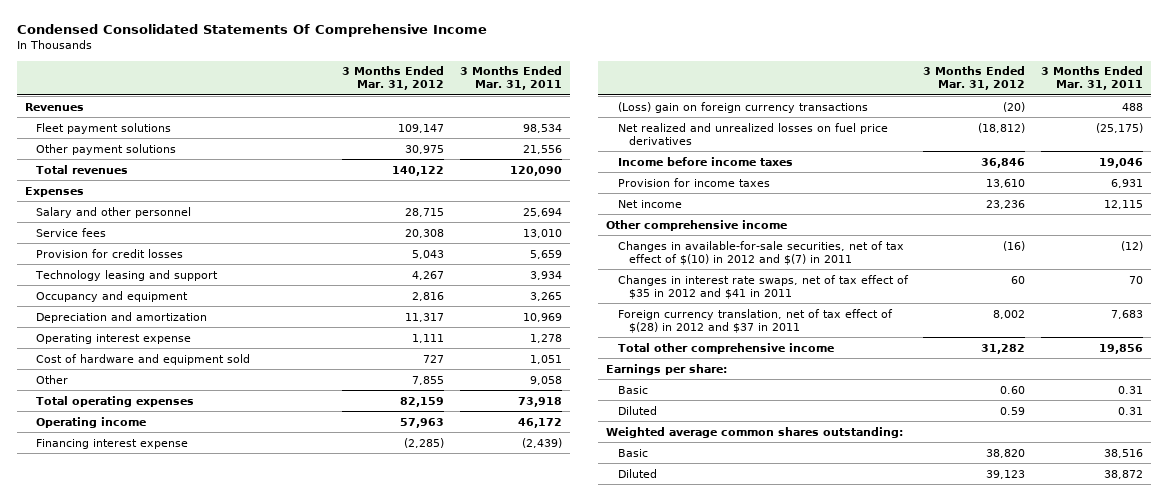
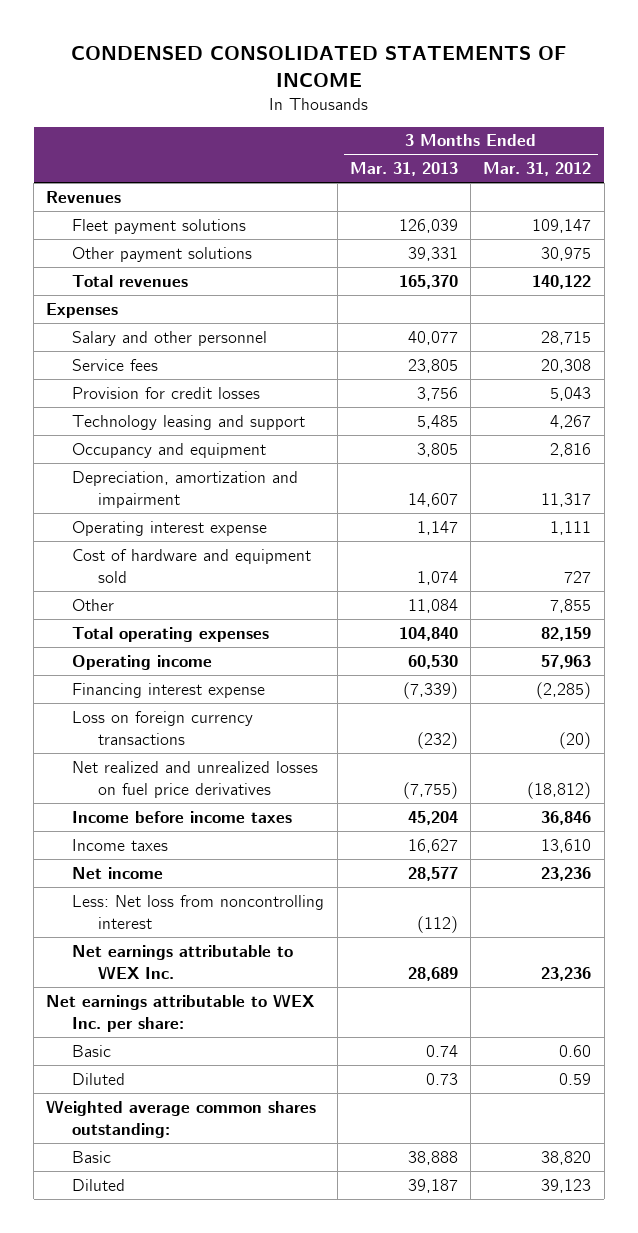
- Condensed Consolidated Statements Of Comprehensive Income
+ CONDENSED CONSOLIDATED STATEMENTS OF INCOME
- | 3 Months Ended Mar. 31, 2012 | 3 Months Ended Mar. 31, 2011
+ | 3 Months Ended Mar. 31, 2013 | 3 Months Ended Mar. 31, 2012
- Depreciation and amortization | 11,317 | 10,969
+ Depreciation, amortization and impairment | 14,607 | 11,317
- (Loss) gain on foreign currency transactions | (20) | 488
+ Loss on foreign currency transactions | (232) | (20)
- Provision for income taxes | 13,610 | 6,931
+ Income taxes | 16,627 | 13,610
- Other comprehensive income
- Changes in available-for-sale securities, net of tax effect of $(10) in 2012 and $(7) in 2011 | (16) | (12)
- Changes in interest rate swaps, net of tax effect of $35 in 2012 and $41 in 2011 | 60 | 70
- Foreign currency translation, net of tax effect of $(28) in 2012 and $37 in 2011 | 8,002 | 7,683
- Total other comprehensive income | 31,282 | 19,856
- Earnings per share:
+ Less: Net loss from noncontrolling interest | (112) |
+ Net earnings attributable to WEX Inc. | 28,689 | 23,236
+ Net earnings attributable to WEX Inc. per share:

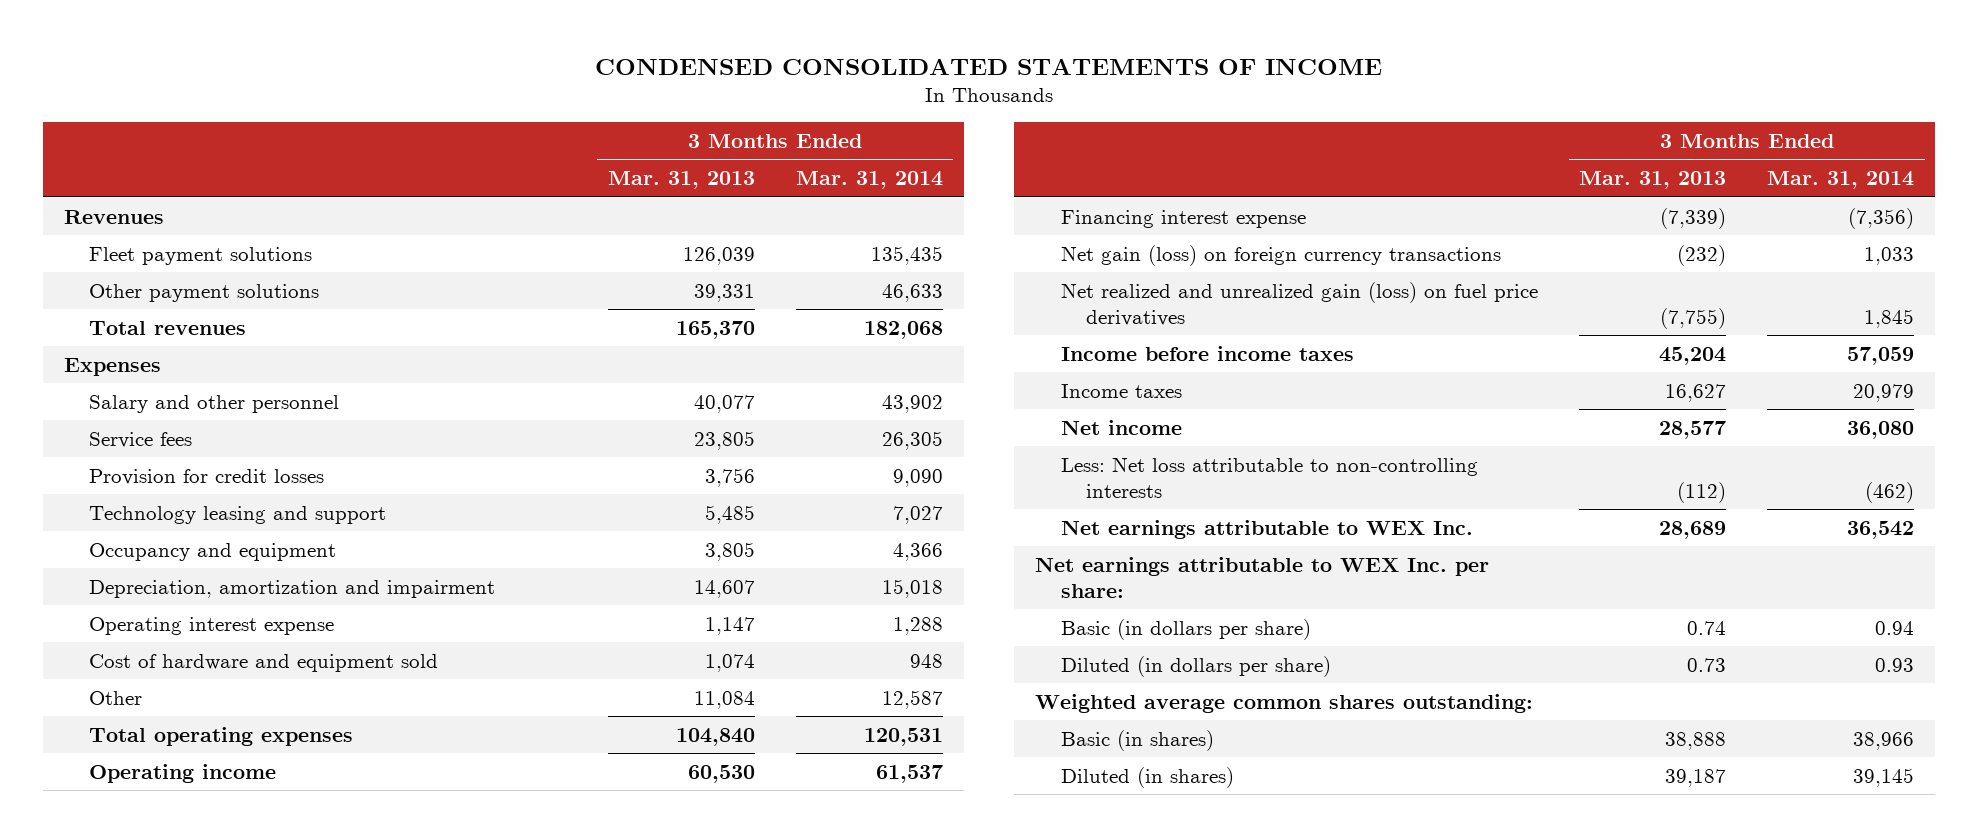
- | 3 Months Ended Mar. 31, 2013 | 3 Months Ended Mar. 31, 2012
+ | 3 Months Ended Mar. 31, 2013 | 3 Months Ended Mar. 31, 2014
- Loss on foreign currency transactions | (232) | (20)
- Net realized and unrealized losses on fuel price derivatives | (7,755) | (18,812)
+ Net gain (loss) on foreign currency transactions | (232) | 1,033
+ Net realized and unrealized gain (loss) on fuel price derivatives | (7,755) | 1,845
- Less: Net loss from noncontrolling interest | (112) |
+ Less: Net loss attributable to non-controlling interests | (112) | (462)
- Basic | 0.74 | 0.60
- Diluted | 0.73 | 0.59
+ Basic (in dollars per share) | 0.74 | 0.94
+ Diluted (in dollars per share) | 0.73 | 0.93
- Basic | 38,888 | 38,820
- Diluted | 39,187 | 39,123
+ Basic (in shares) | 38,888 | 38,966
+ Diluted (in shares) | 39,187 | 39,145

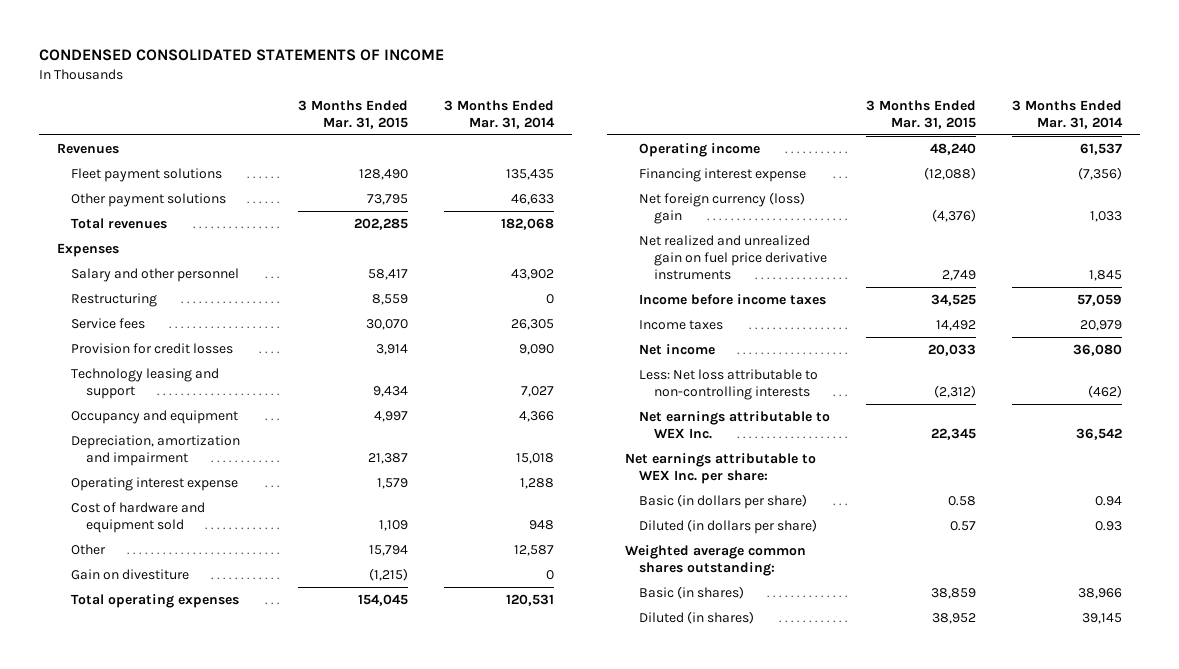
- | 3 Months Ended Mar. 31, 2013 | 3 Months Ended Mar. 31, 2014
+ | 3 Months Ended Mar. 31, 2015 | 3 Months Ended Mar. 31, 2014
+ Restructuring | 8,559 | 0
+ Gain on divestiture | (1,215) | 0
- Net gain (loss) on foreign currency transactions | (232) | 1,033
- Net realized and unrealized gain (loss) on fuel price derivatives | (7,755) | 1,845
+ Net foreign currency (loss) gain | (4,376) | 1,033
+ Net realized and unrealized gain on fuel price derivative instruments | 2,749 | 1,845

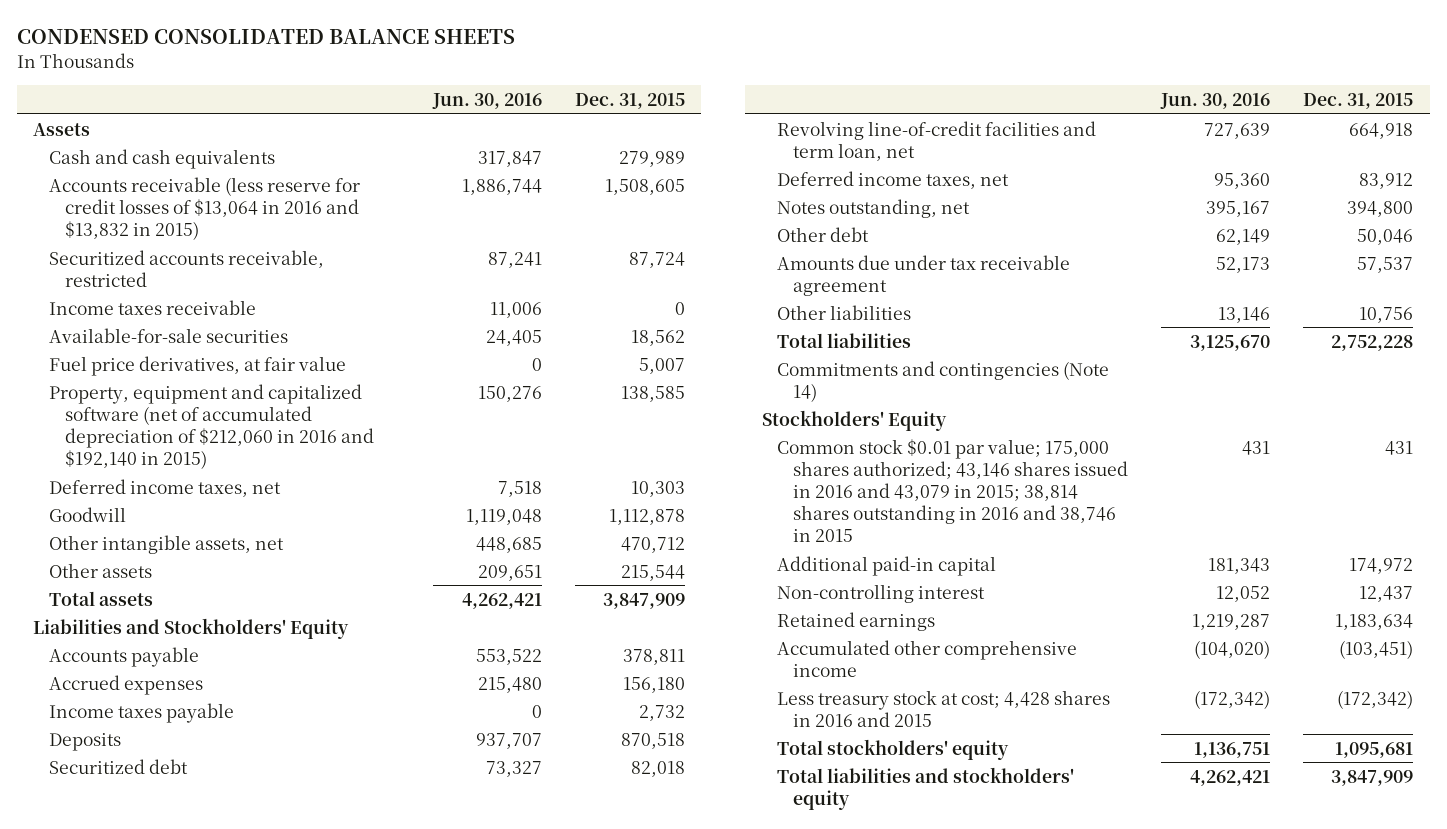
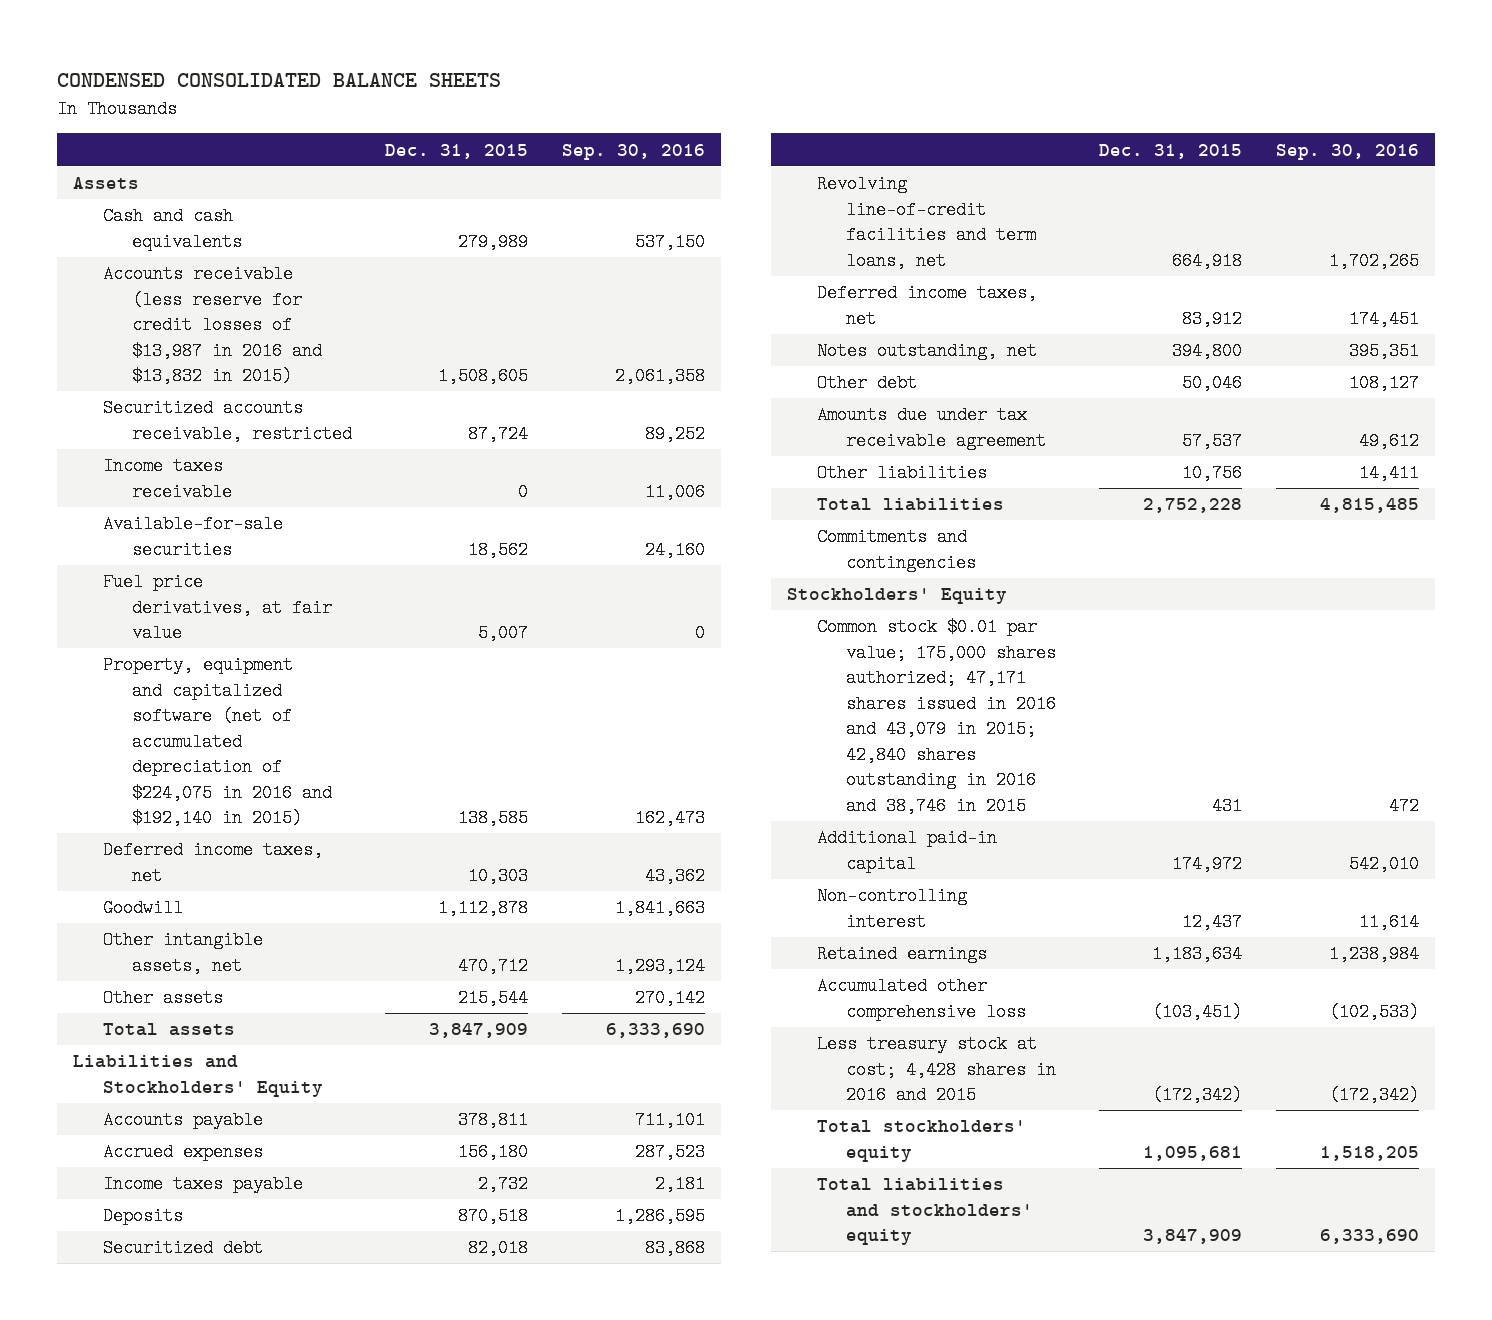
- | Jun. 30, 2016 | Dec. 31, 2015
+ | Dec. 31, 2015 | Sep. 30, 2016
- Accounts receivable (less reserve for credit losses of $13,064 in 2016 and $13,832 in 2015) | 1,886,744 | 1,508,605
+ Accounts receivable (less reserve for credit losses of $13,987 in 2016 and $13,832 in 2015) | 1,508,605 | 2,061,358
- Property, equipment and capitalized software (net of accumulated depreciation of $212,060 in 2016 and $192,140 in 2015) | 150,276 | 138,585
+ Property, equipment and capitalized software (net of accumulated depreciation of $224,075 in 2016 and $192,140 in 2015) | 138,585 | 162,473
- Revolving line-of-credit facilities and term loan, net | 727,639 | 664,918
+ Revolving line-of-credit facilities and term loans, net | 664,918 | 1,702,265
- Commitments and contingencies (Note 14)
+ Commitments and contingencies
- Common stock $0.01 par value; 175,000 shares authorized; 43,146 shares issued in 2016 and 43,079 in 2015; 38,814 shares outstanding in 2016 and 38,746 in 2015 | 431 | 431
+ Common stock $0.01 par value; 175,000 shares authorized; 47,171 shares issued in 2016 and 43,079 in 2015; 42,840 shares outstanding in 2016 and 38,746 in 2015 | 431 | 472
- Accumulated other comprehensive income | (104,020) | (103,451)
+ Accumulated other comprehensive loss | (103,451) | (102,533)

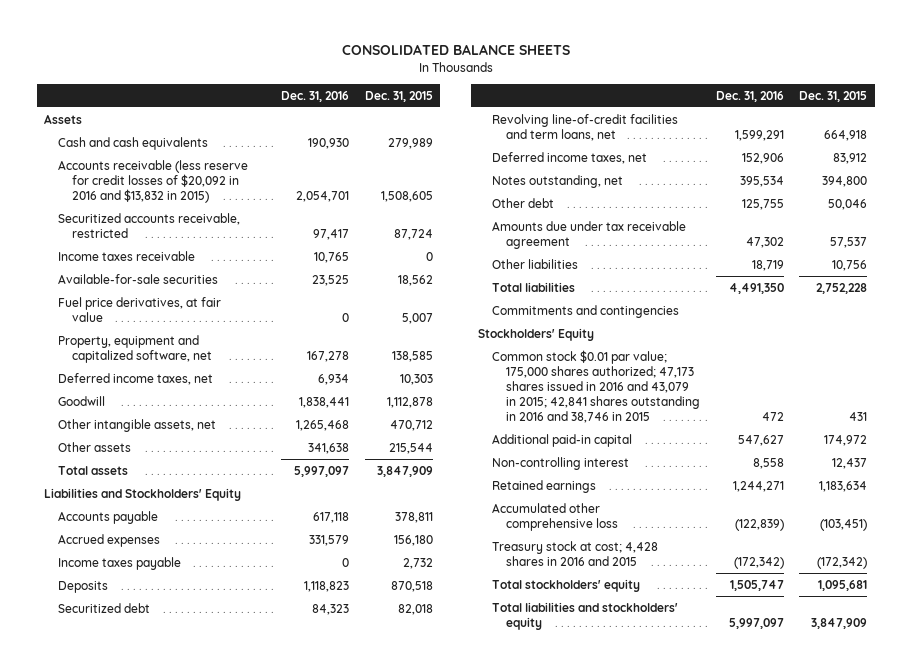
- CONDENSED CONSOLIDATED BALANCE SHEETS
+ CONSOLIDATED BALANCE SHEETS
- | Dec. 31, 2015 | Sep. 30, 2016
+ | Dec. 31, 2016 | Dec. 31, 2015
- Accounts receivable (less reserve for credit losses of $13,987 in 2016 and $13,832 in 2015) | 1,508,605 | 2,061,358
+ Accounts receivable (less reserve for credit losses of $20,092 in 2016 and $13,832 in 2015) | 2,054,701 | 1,508,605
- Property, equipment and capitalized software (net of accumulated depreciation of $224,075 in 2016 and $192,140 in 2015) | 138,585 | 162,473
+ Property, equipment and capitalized software, net | 167,278 | 138,585
- Common stock $0.01 par value; 175,000 shares authorized; 47,171 shares issued in 2016 and 43,079 in 2015; 42,840 shares outstanding in 2016 and 38,746 in 2015 | 431 | 472
+ Common stock $0.01 par value; 175,000 shares authorized; 47,173 shares issued in 2016 and 43,079 in 2015; 42,841 shares outstanding in 2016 and 38,746 in 2015 | 472 | 431
- Less treasury stock at cost; 4,428 shares in 2016 and 2015 | (172,342) | (172,342)
+ Treasury stock at cost; 4,428 shares in 2016 and 2015 | (172,342) | (172,342)

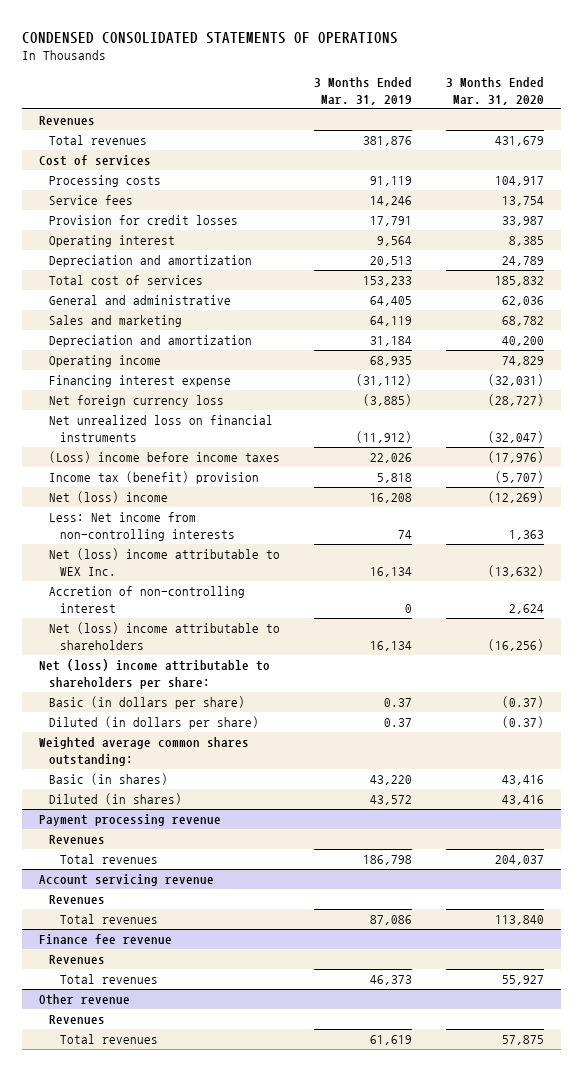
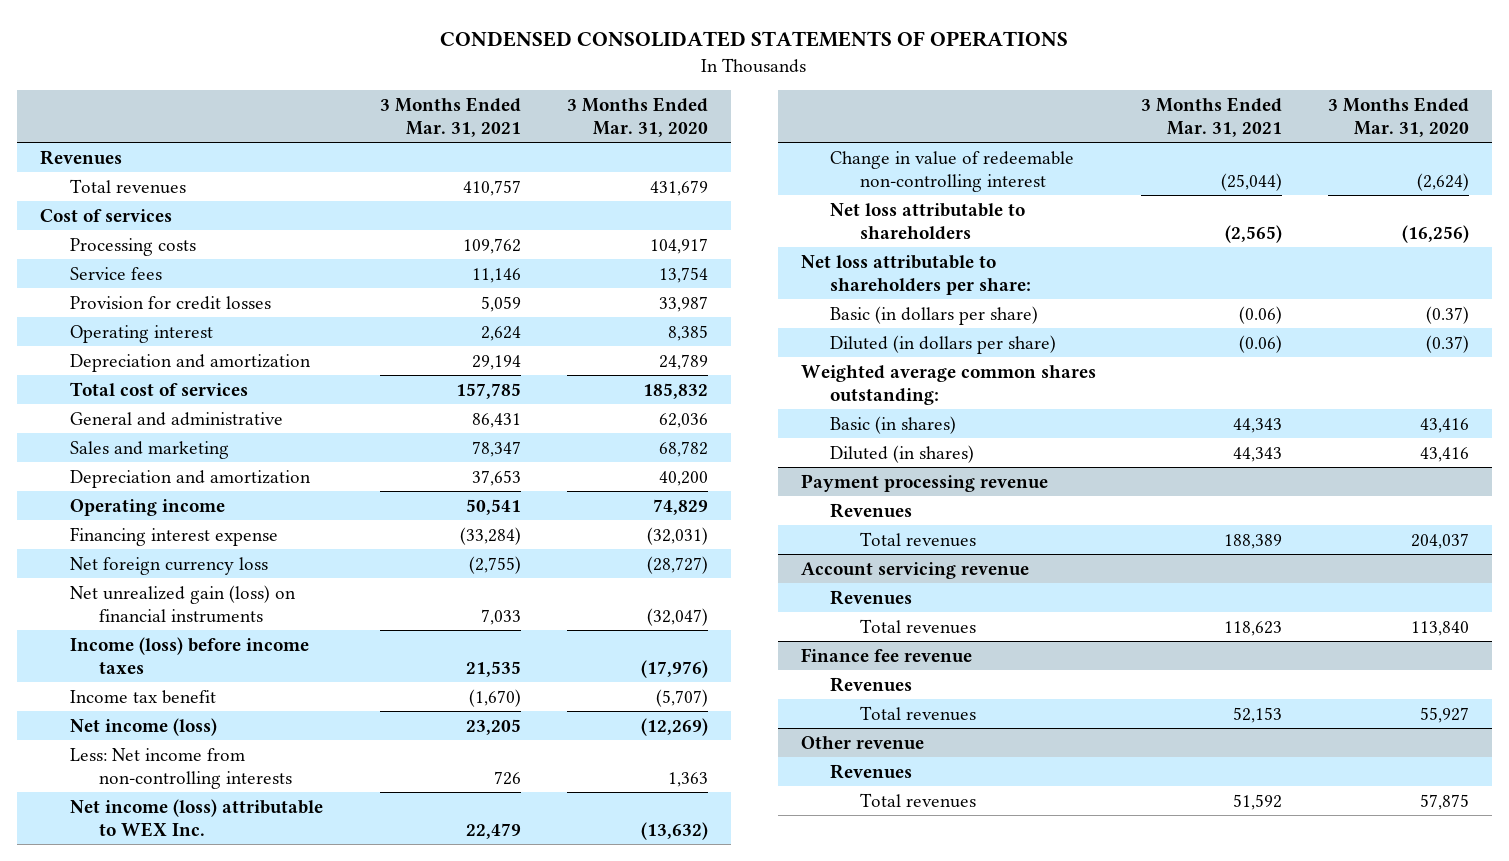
- | 3 Months Ended Mar. 31, 2019 | 3 Months Ended Mar. 31, 2020
+ | 3 Months Ended Mar. 31, 2021 | 3 Months Ended Mar. 31, 2020
- Net unrealized loss on financial instruments | (11,912) | (32,047)
- (Loss) income before income taxes | 22,026 | (17,976)
- Income tax (benefit) provision | 5,818 | (5,707)
- Net (loss) income | 16,208 | (12,269)
+ Net unrealized gain (loss) on financial instruments | 7,033 | (32,047)
+ Income (loss) before income taxes | 21,535 | (17,976)
+ Income tax benefit | (1,670) | (5,707)
+ Net income (loss) | 23,205 | (12,269)
- Net (loss) income attributable to WEX Inc. | 16,134 | (13,632)
- Accretion of non-controlling interest | 0 | 2,624
- Net (loss) income attributable to shareholders | 16,134 | (16,256)
- Net (loss) income attributable to shareholders per share:
+ Net income (loss) attributable to WEX Inc. | 22,479 | (13,632)
+ Change in value of redeemable non-controlling interest | (25,044) | (2,624)
+ Net loss attributable to shareholders | (2,565) | (16,256)
+ Net loss attributable to shareholders per share:

